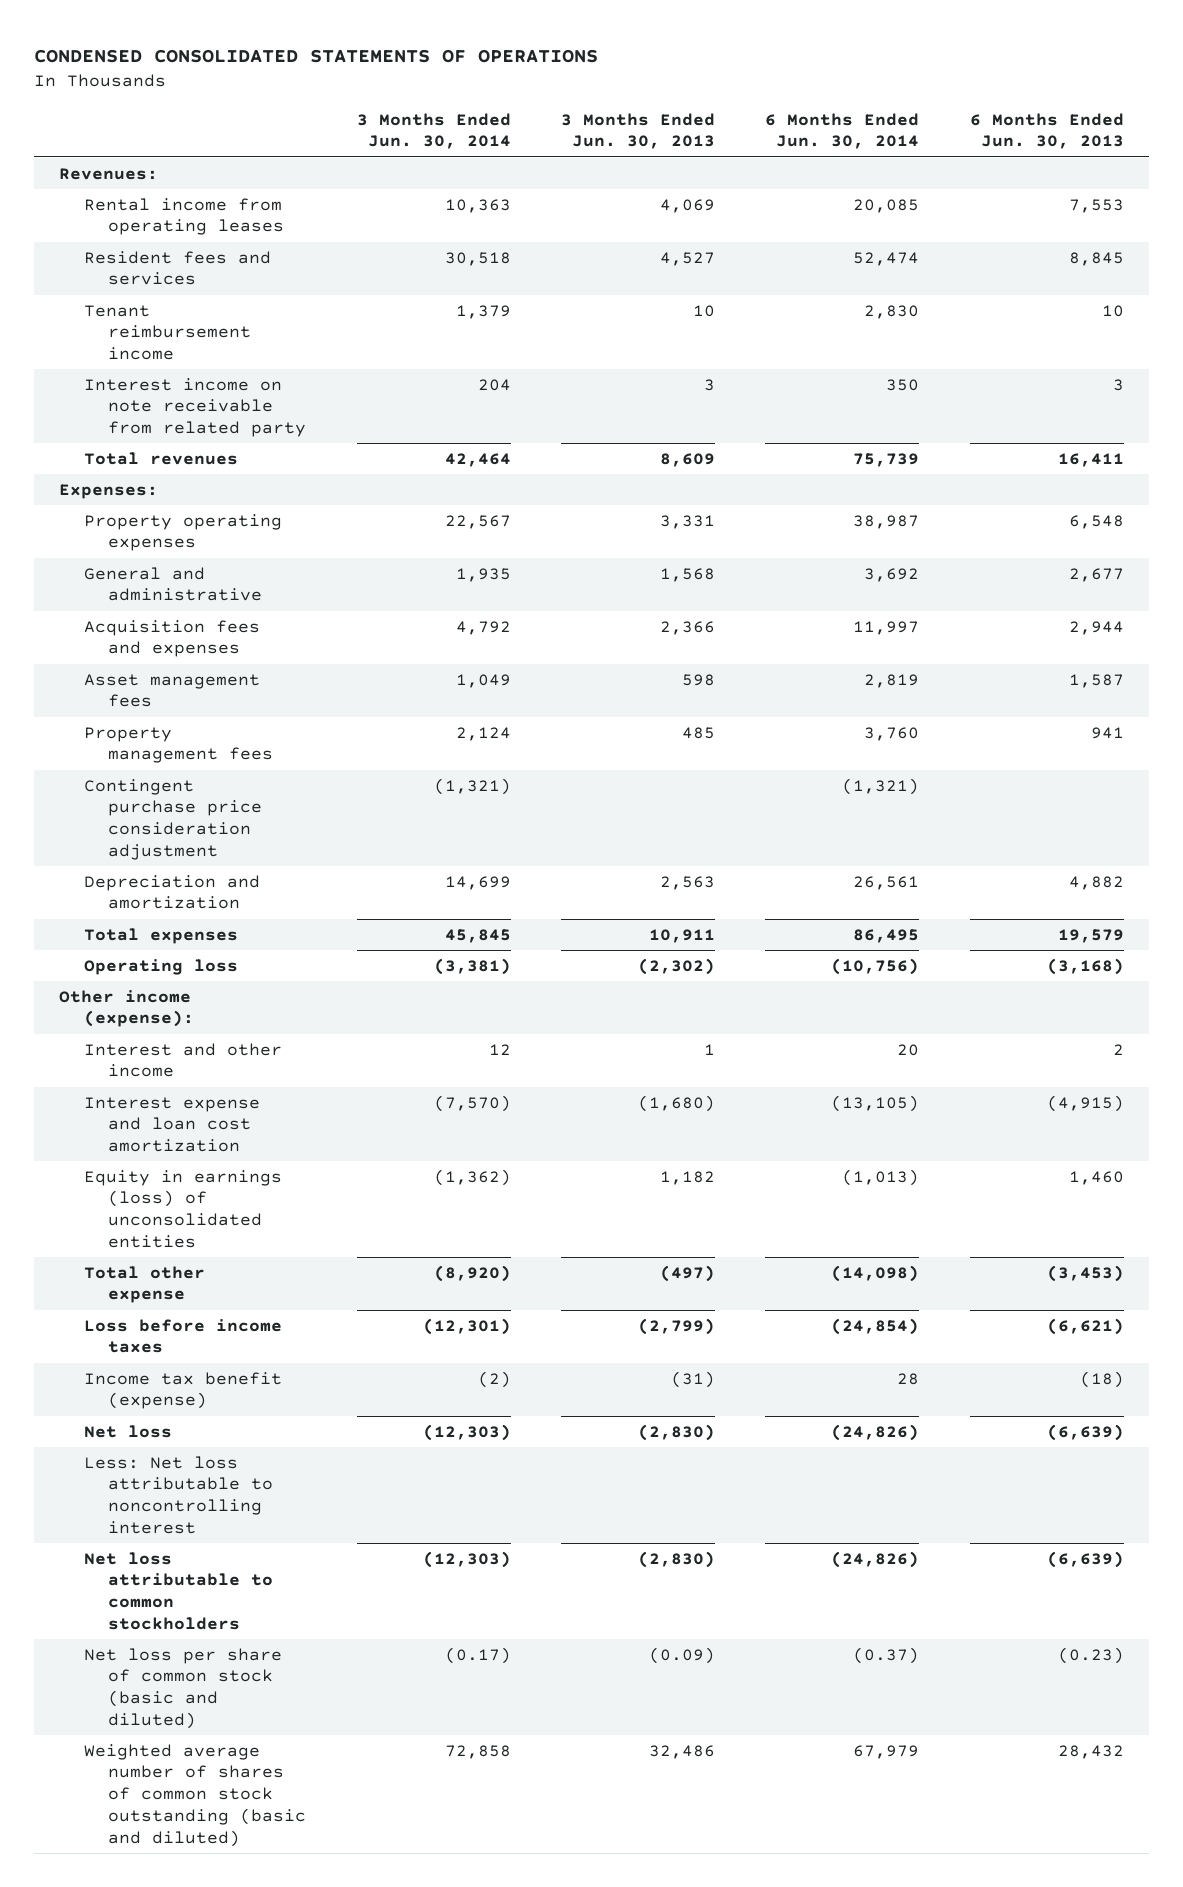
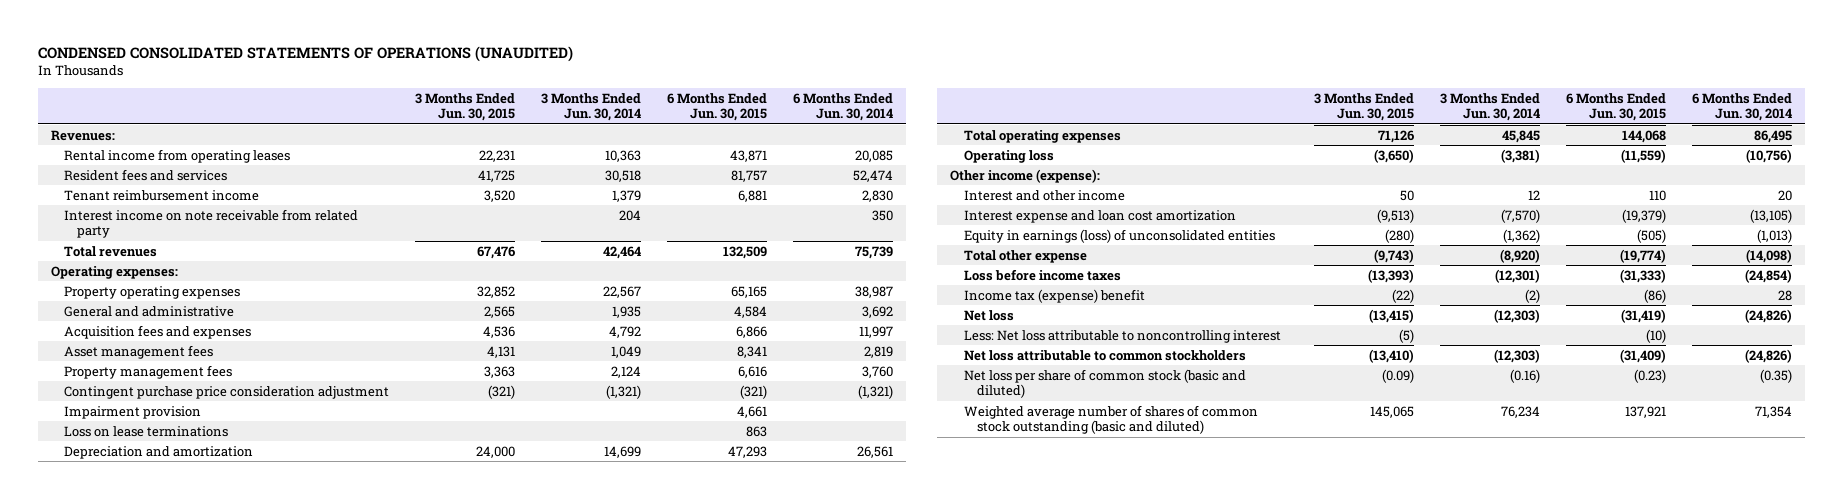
- CONDENSED CONSOLIDATED STATEMENTS OF OPERATIONS
+ CONDENSED CONSOLIDATED STATEMENTS OF OPERATIONS (UNAUDITED)
- | 3 Months Ended Jun. 30, 2014 | 3 Months Ended Jun. 30, 2013 | 6 Months Ended Jun. 30, 2014 | 6 Months Ended Jun. 30, 2013
+ | 3 Months Ended Jun. 30, 2015 | 3 Months Ended Jun. 30, 2014 | 6 Months Ended Jun. 30, 2015 | 6 Months Ended Jun. 30, 2014
- Expenses:
+ Operating expenses:
+ Impairment provision | | | 4,661 |
+ Loss on lease terminations | | | 863 |
- Total expenses | 45,845 | 10,911 | 86,495 | 19,579
+ Total operating expenses | 71,126 | 45,845 | 144,068 | 86,495
- Income tax benefit (expense) | (2) | (31) | 28 | (18)
+ Income tax (expense) benefit | (22) | (2) | (86) | 28
- Net loss per share of common stock (basic and diluted) | (0.17) | (0.09) | (0.37) | (0.23)
- Weighted average number of shares of common stock outstanding (basic and diluted) | 72,858 | 32,486 | 67,979 | 28,432
+ Net loss per share of common stock (basic and diluted) | (0.09) | (0.16) | (0.23) | (0.35)
+ Weighted average number of shares of common stock outstanding (basic and diluted) | 145,065 | 76,234 | 137,921 | 71,354

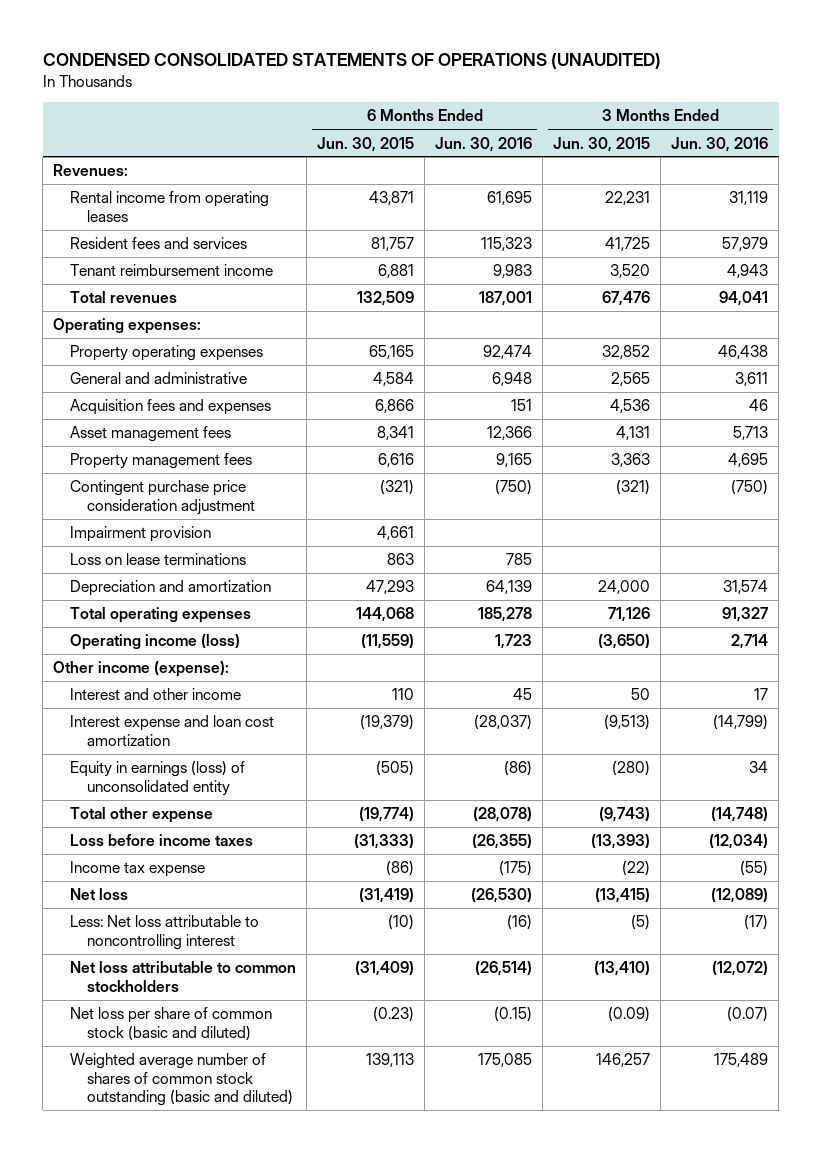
- | 3 Months Ended Jun. 30, 2015 | 3 Months Ended Jun. 30, 2014 | 6 Months Ended Jun. 30, 2015 | 6 Months Ended Jun. 30, 2014
+ | 6 Months Ended Jun. 30, 2015 | 6 Months Ended Jun. 30, 2016 | 3 Months Ended Jun. 30, 2015 | 3 Months Ended Jun. 30, 2016
- Interest income on note receivable from related party | | 204 | | 350
- Operating loss | (3,650) | (3,381) | (11,559) | (10,756)
+ Operating income (loss) | (11,559) | 1,723 | (3,650) | 2,714
- Equity in earnings (loss) of unconsolidated entities | (280) | (1,362) | (505) | (1,013)
+ Equity in earnings (loss) of unconsolidated entity | (505) | (86) | (280) | 34
- Income tax (expense) benefit | (22) | (2) | (86) | 28
+ Income tax expense | (86) | (175) | (22) | (55)
- Weighted average number of shares of common stock outstanding (basic and diluted) | 145,065 | 76,234 | 137,921 | 71,354
+ Weighted average number of shares of common stock outstanding (basic and diluted) | 139,113 | 175,085 | 146,257 | 175,489

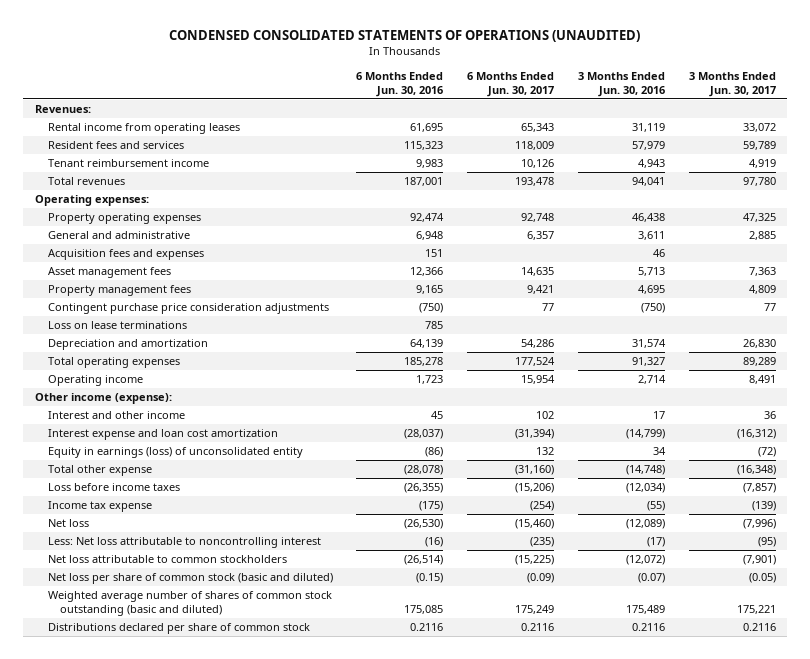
- | 6 Months Ended Jun. 30, 2015 | 6 Months Ended Jun. 30, 2016 | 3 Months Ended Jun. 30, 2015 | 3 Months Ended Jun. 30, 2016
+ | 6 Months Ended Jun. 30, 2016 | 6 Months Ended Jun. 30, 2017 | 3 Months Ended Jun. 30, 2016 | 3 Months Ended Jun. 30, 2017
- Contingent purchase price consideration adjustment | (321) | (750) | (321) | (750)
- Impairment provision | 4,661 | | |
+ Contingent purchase price consideration adjustments | (750) | 77 | (750) | 77
- Operating income (loss) | (11,559) | 1,723 | (3,650) | 2,714
+ Operating income | 1,723 | 15,954 | 2,714 | 8,491
+ Distributions declared per share of common stock | 0.2116 | 0.2116 | 0.2116 | 0.2116

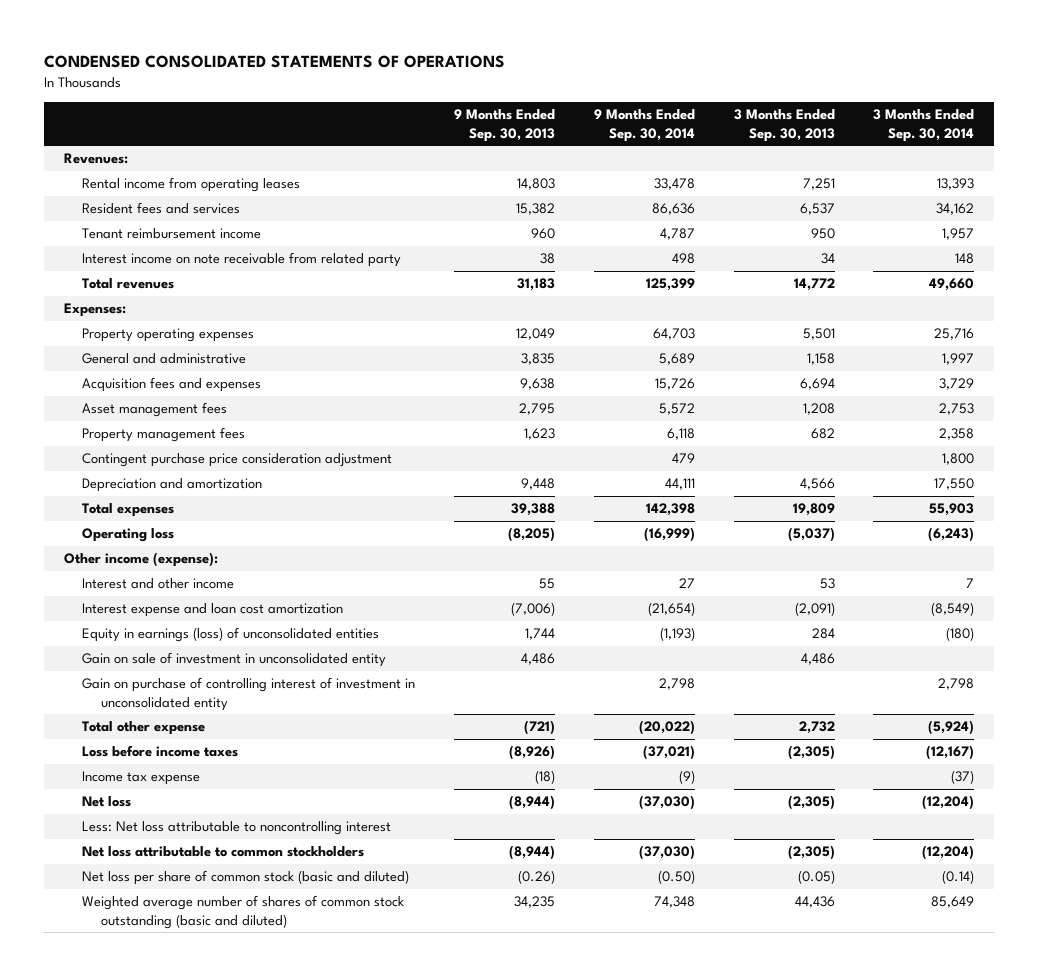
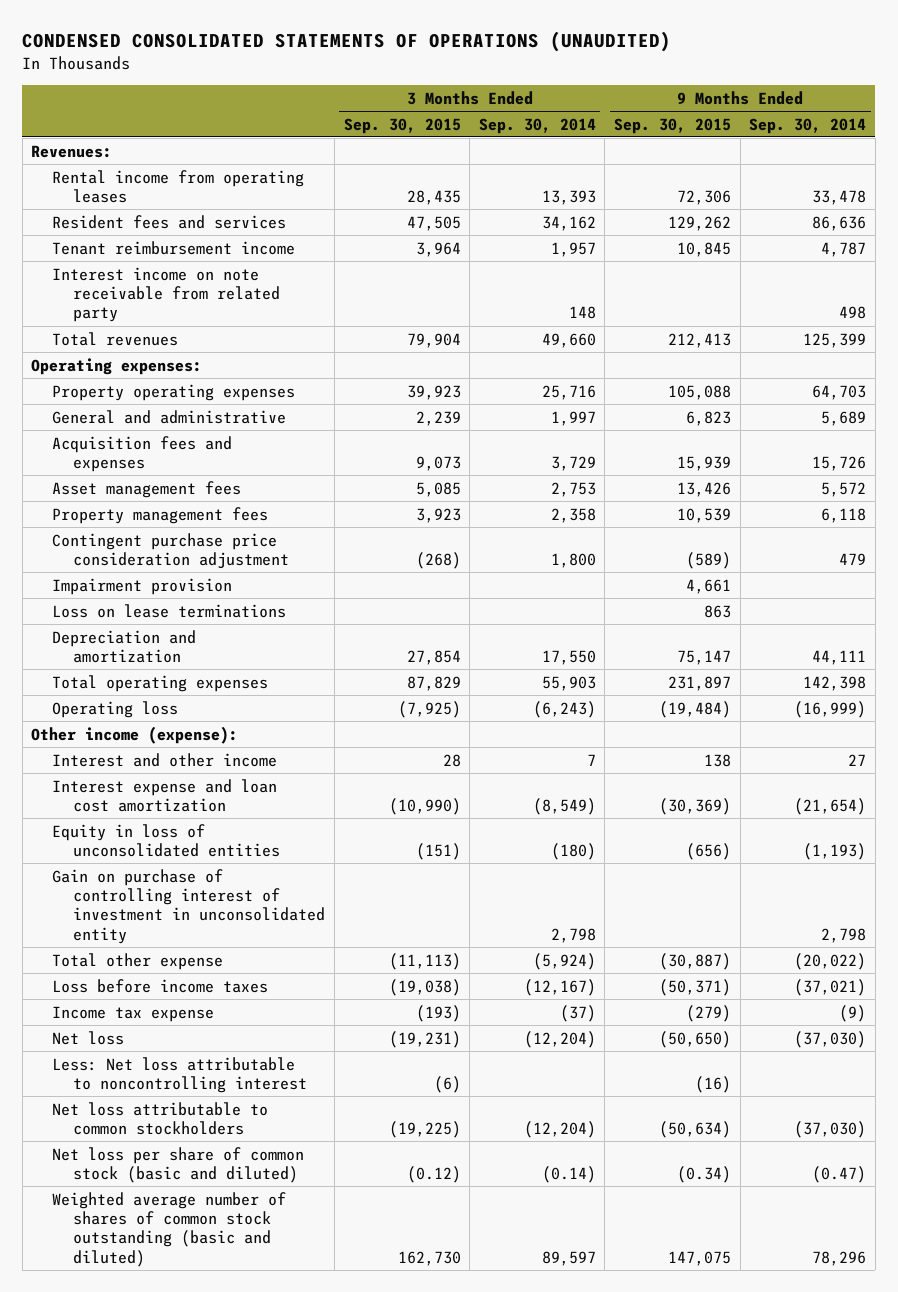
- CONDENSED CONSOLIDATED STATEMENTS OF OPERATIONS
+ CONDENSED CONSOLIDATED STATEMENTS OF OPERATIONS (UNAUDITED)
- | 9 Months Ended Sep. 30, 2013 | 9 Months Ended Sep. 30, 2014 | 3 Months Ended Sep. 30, 2013 | 3 Months Ended Sep. 30, 2014
+ | 3 Months Ended Sep. 30, 2015 | 3 Months Ended Sep. 30, 2014 | 9 Months Ended Sep. 30, 2015 | 9 Months Ended Sep. 30, 2014
- Expenses:
+ Operating expenses:
+ Impairment provision | | | 4,661 |
+ Loss on lease terminations | | | 863 |
- Total expenses | 39,388 | 142,398 | 19,809 | 55,903
+ Total operating expenses | 87,829 | 55,903 | 231,897 | 142,398
- Equity in earnings (loss) of unconsolidated entities | 1,744 | (1,193) | 284 | (180)
- Gain on sale of investment in unconsolidated entity | 4,486 | | 4,486 |
+ Equity in loss of unconsolidated entities | (151) | (180) | (656) | (1,193)
- Net loss per share of common stock (basic and diluted) | (0.26) | (0.50) | (0.05) | (0.14)
- Weighted average number of shares of common stock outstanding (basic and diluted) | 34,235 | 74,348 | 44,436 | 85,649
+ Net loss per share of common stock (basic and diluted) | (0.12) | (0.14) | (0.34) | (0.47)
+ Weighted average number of shares of common stock outstanding (basic and diluted) | 162,730 | 89,597 | 147,075 | 78,296

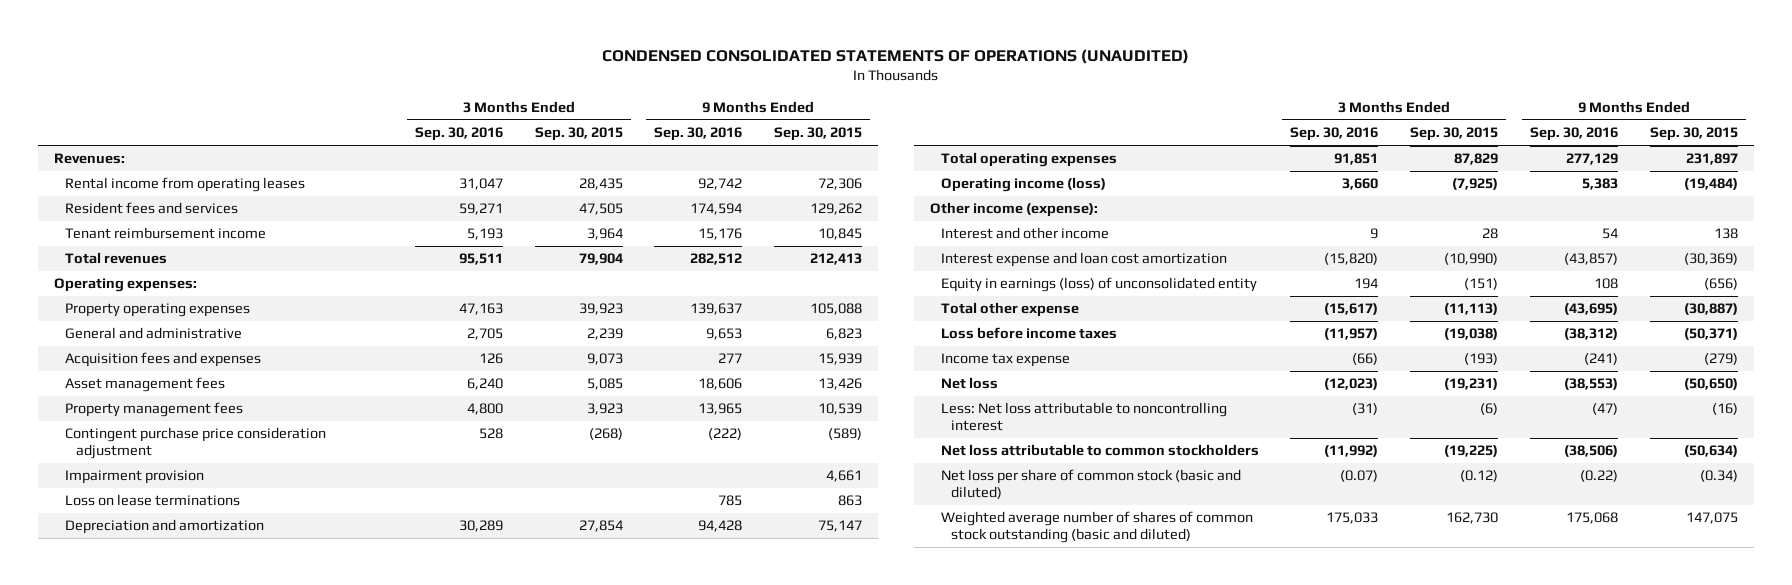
- | 3 Months Ended Sep. 30, 2015 | 3 Months Ended Sep. 30, 2014 | 9 Months Ended Sep. 30, 2015 | 9 Months Ended Sep. 30, 2014
+ | 3 Months Ended Sep. 30, 2016 | 3 Months Ended Sep. 30, 2015 | 9 Months Ended Sep. 30, 2016 | 9 Months Ended Sep. 30, 2015
- Interest income on note receivable from related party | | 148 | | 498
- Operating loss | (7,925) | (6,243) | (19,484) | (16,999)
+ Operating income (loss) | 3,660 | (7,925) | 5,383 | (19,484)
- Equity in loss of unconsolidated entities | (151) | (180) | (656) | (1,193)
- Gain on purchase of controlling interest of investment in unconsolidated entity | | 2,798 | | 2,798
+ Equity in earnings (loss) of unconsolidated entity | 194 | (151) | 108 | (656)

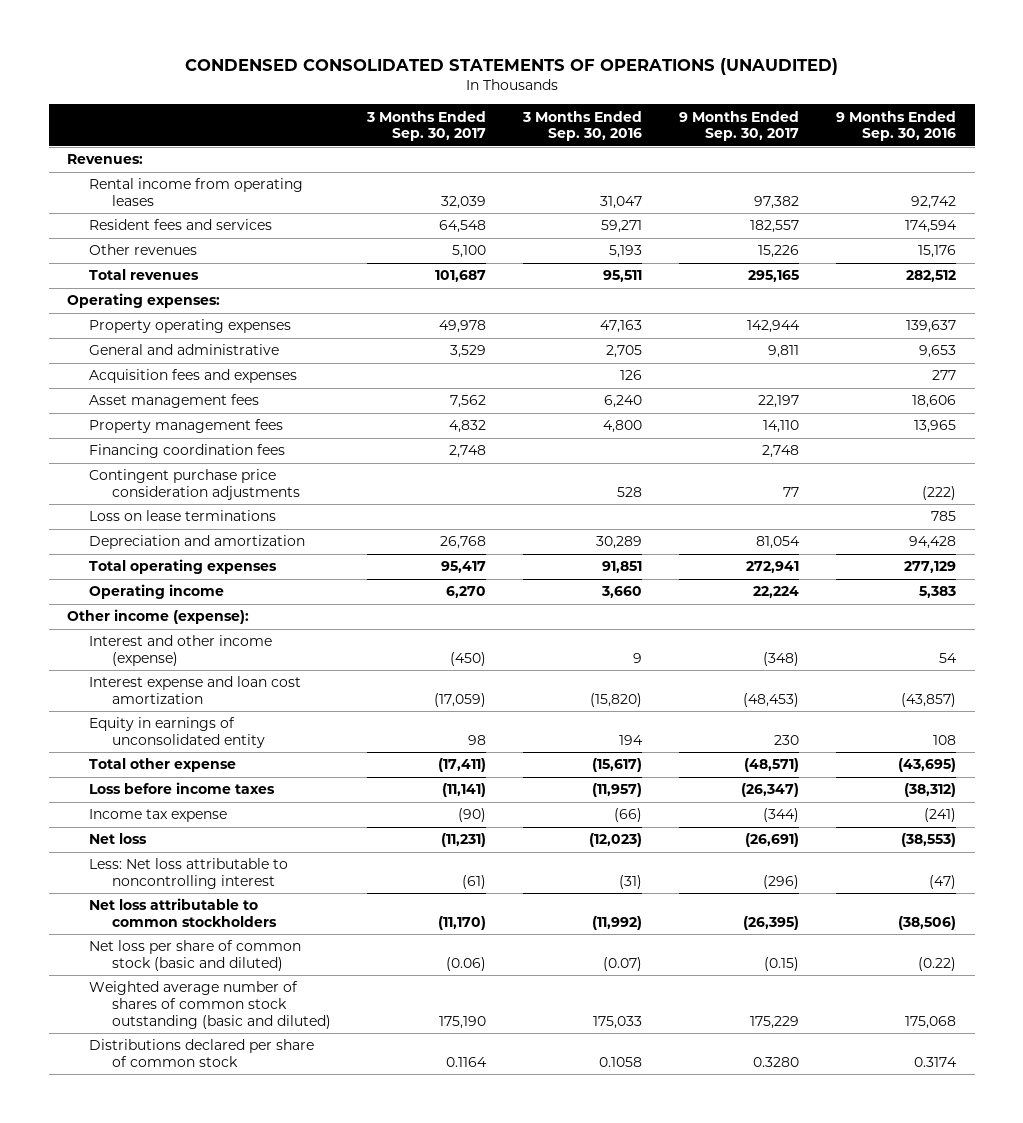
- | 3 Months Ended Sep. 30, 2016 | 3 Months Ended Sep. 30, 2015 | 9 Months Ended Sep. 30, 2016 | 9 Months Ended Sep. 30, 2015
+ | 3 Months Ended Sep. 30, 2017 | 3 Months Ended Sep. 30, 2016 | 9 Months Ended Sep. 30, 2017 | 9 Months Ended Sep. 30, 2016
- Tenant reimbursement income | 5,193 | 3,964 | 15,176 | 10,845
+ Other revenues | 5,100 | 5,193 | 15,226 | 15,176
- Contingent purchase price consideration adjustment | 528 | (268) | (222) | (589)
- Impairment provision | | | | 4,661
+ Financing coordination fees | 2,748 | | 2,748 |
+ Contingent purchase price consideration adjustments | | 528 | 77 | (222)
- Operating income (loss) | 3,660 | (7,925) | 5,383 | (19,484)
+ Operating income | 6,270 | 3,660 | 22,224 | 5,383
- Interest and other income | 9 | 28 | 54 | 138
+ Interest and other income (expense) | (450) | 9 | (348) | 54
- Equity in earnings (loss) of unconsolidated entity | 194 | (151) | 108 | (656)
+ Equity in earnings of unconsolidated entity | 98 | 194 | 230 | 108
+ Distributions declared per share of common stock | 0.1164 | 0.1058 | 0.3280 | 0.3174

